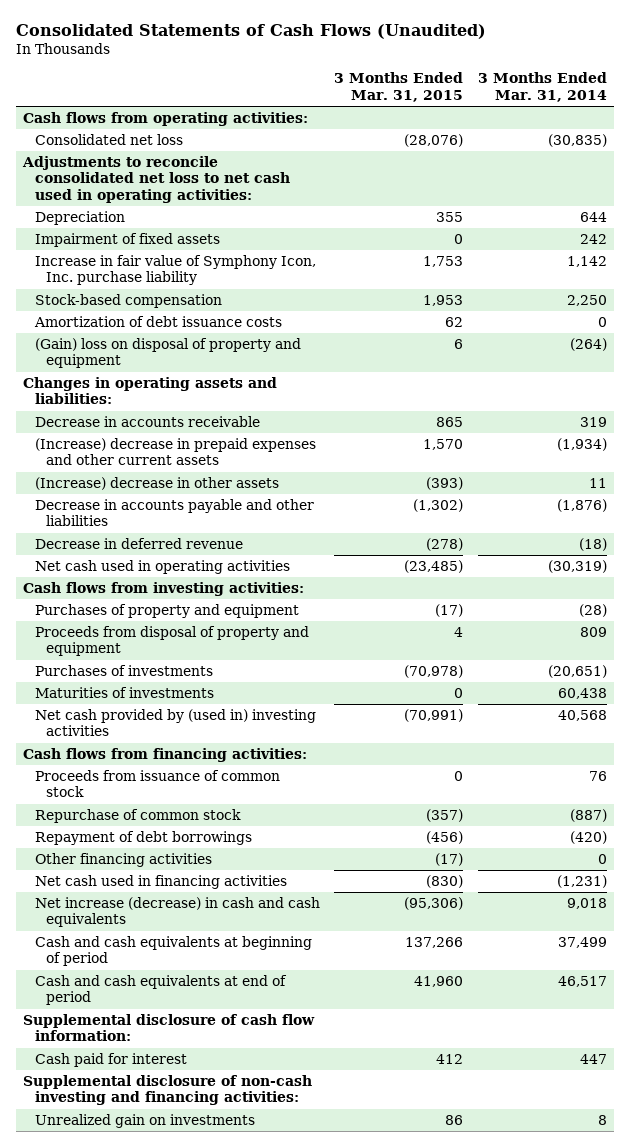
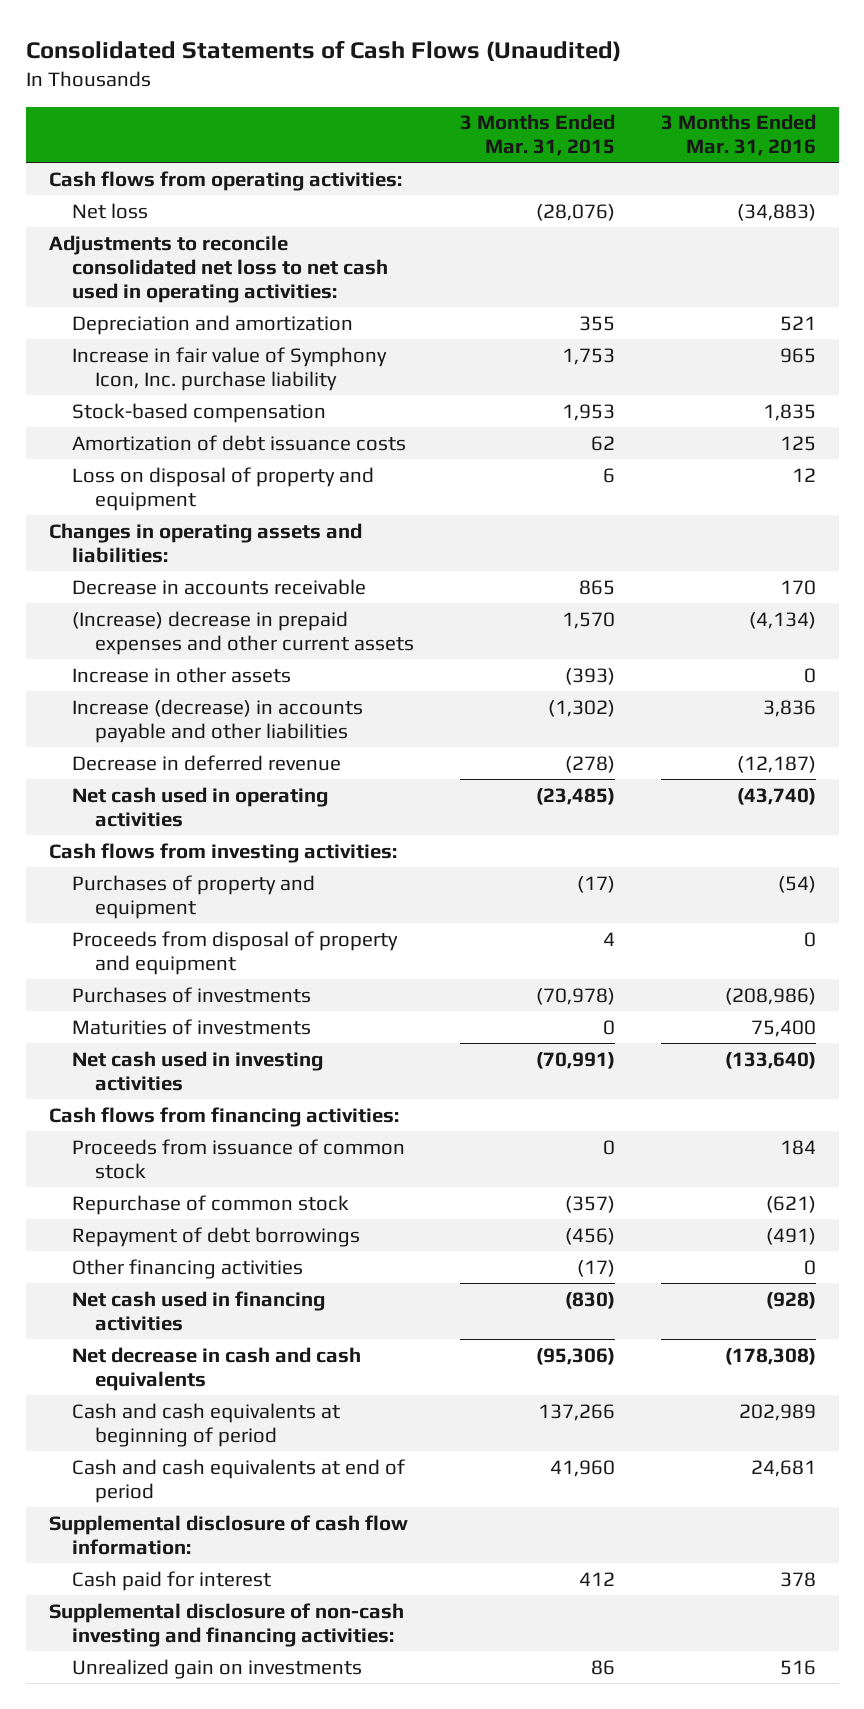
- | 3 Months Ended Mar. 31, 2015 | 3 Months Ended Mar. 31, 2014
+ | 3 Months Ended Mar. 31, 2015 | 3 Months Ended Mar. 31, 2016
- Consolidated net loss | (28,076) | (30,835)
+ Net loss | (28,076) | (34,883)
- Depreciation | 355 | 644
- Impairment of fixed assets | 0 | 242
+ Depreciation and amortization | 355 | 521
- (Gain) loss on disposal of property and equipment | 6 | (264)
+ Loss on disposal of property and equipment | 6 | 12
- (Increase) decrease in other assets | (393) | 11
- Decrease in accounts payable and other liabilities | (1,302) | (1,876)
+ Increase in other assets | (393) | 0
+ Increase (decrease) in accounts payable and other liabilities | (1,302) | 3,836
- Net cash provided by (used in) investing activities | (70,991) | 40,568
+ Net cash used in investing activities | (70,991) | (133,640)
- Net increase (decrease) in cash and cash equivalents | (95,306) | 9,018
+ Net decrease in cash and cash equivalents | (95,306) | (178,308)

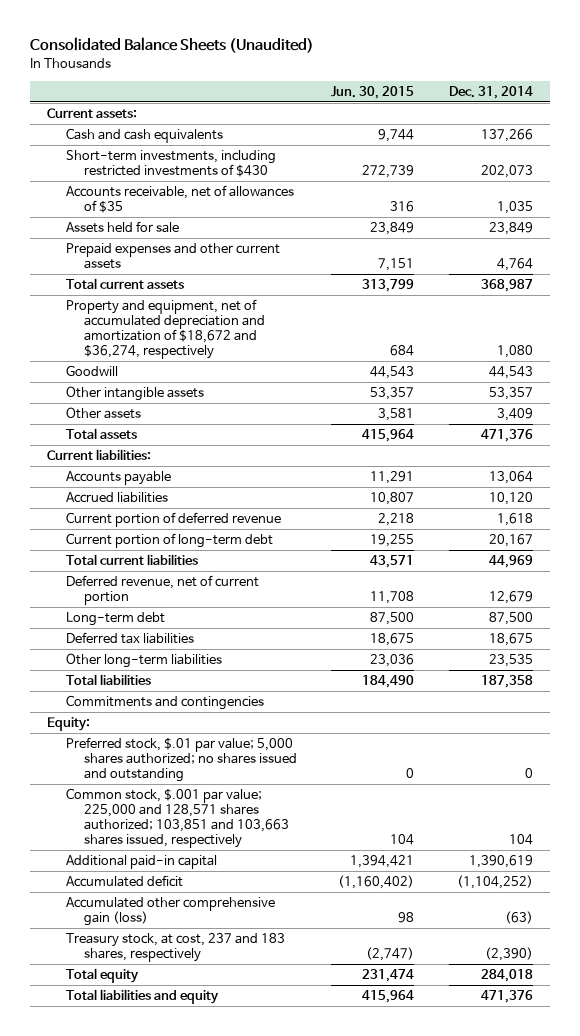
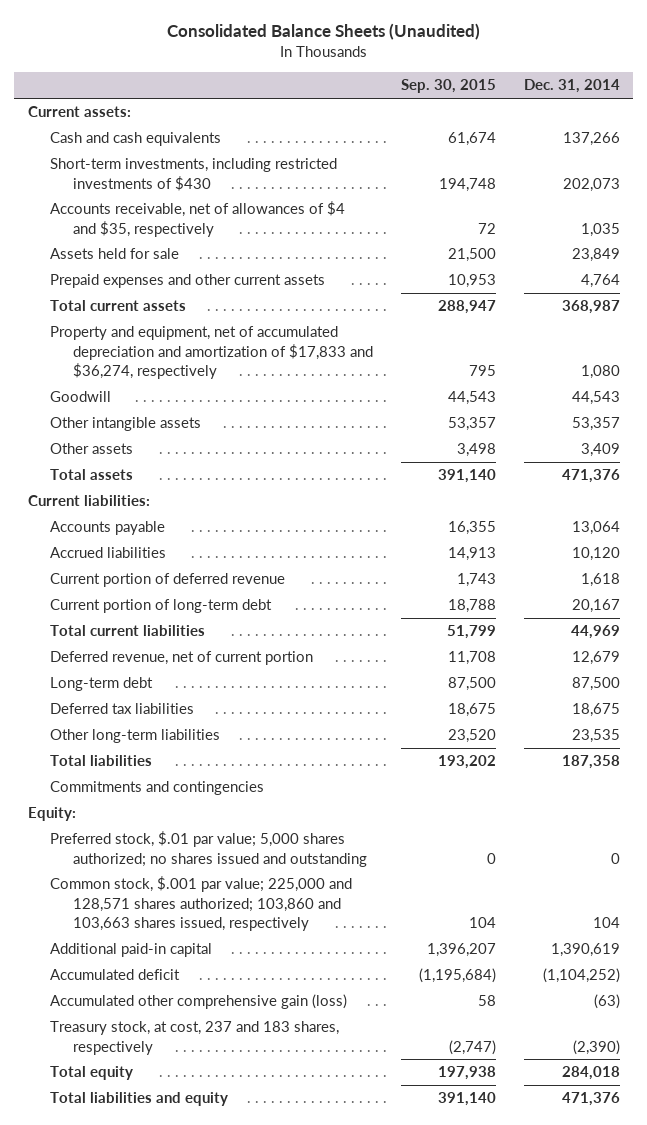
- | Jun. 30, 2015 | Dec. 31, 2014
+ | Sep. 30, 2015 | Dec. 31, 2014
- Accounts receivable, net of allowances of $35 | 316 | 1,035
+ Accounts receivable, net of allowances of $4 and $35, respectively | 72 | 1,035
- Property and equipment, net of accumulated depreciation and amortization of $18,672 and $36,274, respectively | 684 | 1,080
+ Property and equipment, net of accumulated depreciation and amortization of $17,833 and $36,274, respectively | 795 | 1,080
- Common stock, $.001 par value; 225,000 and 128,571 shares authorized; 103,851 and 103,663 shares issued, respectively | 104 | 104
+ Common stock, $.001 par value; 225,000 and 128,571 shares authorized; 103,860 and 103,663 shares issued, respectively | 104 | 104

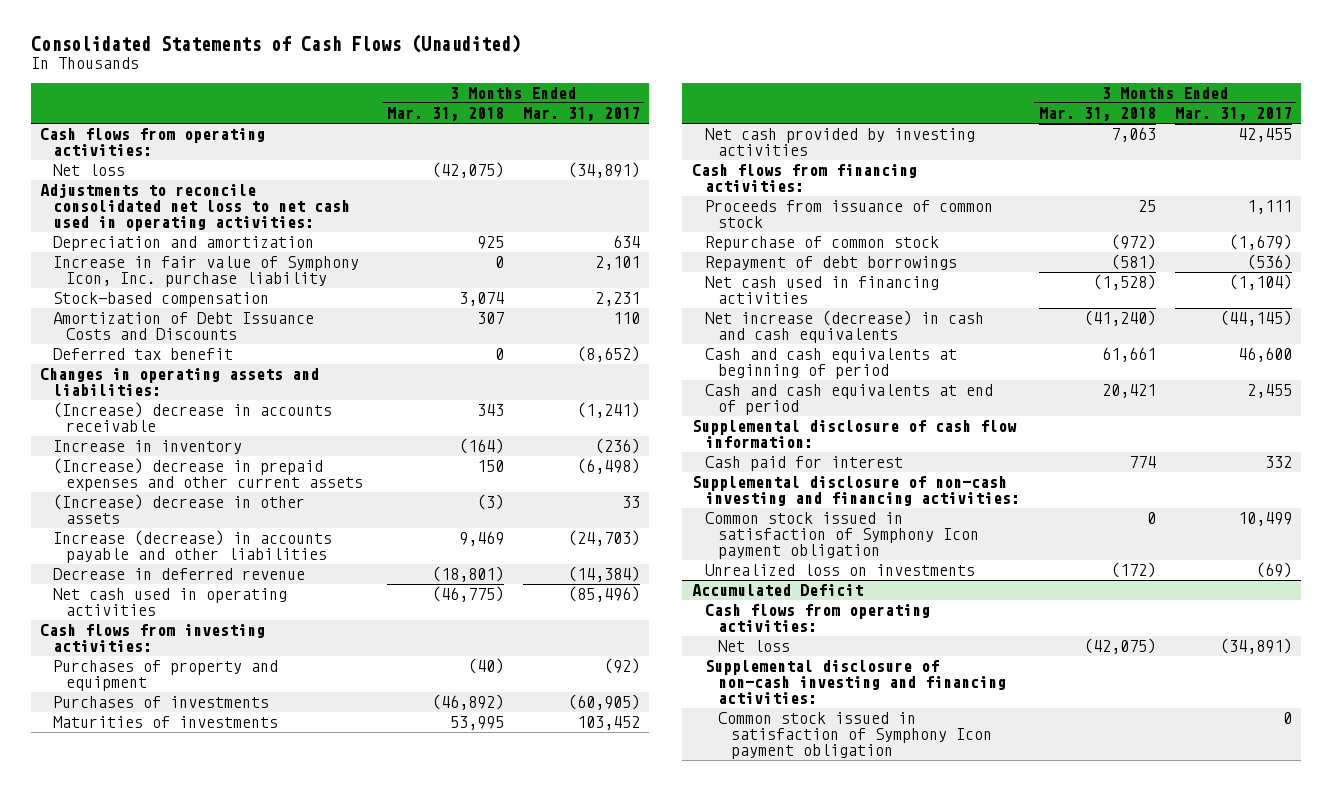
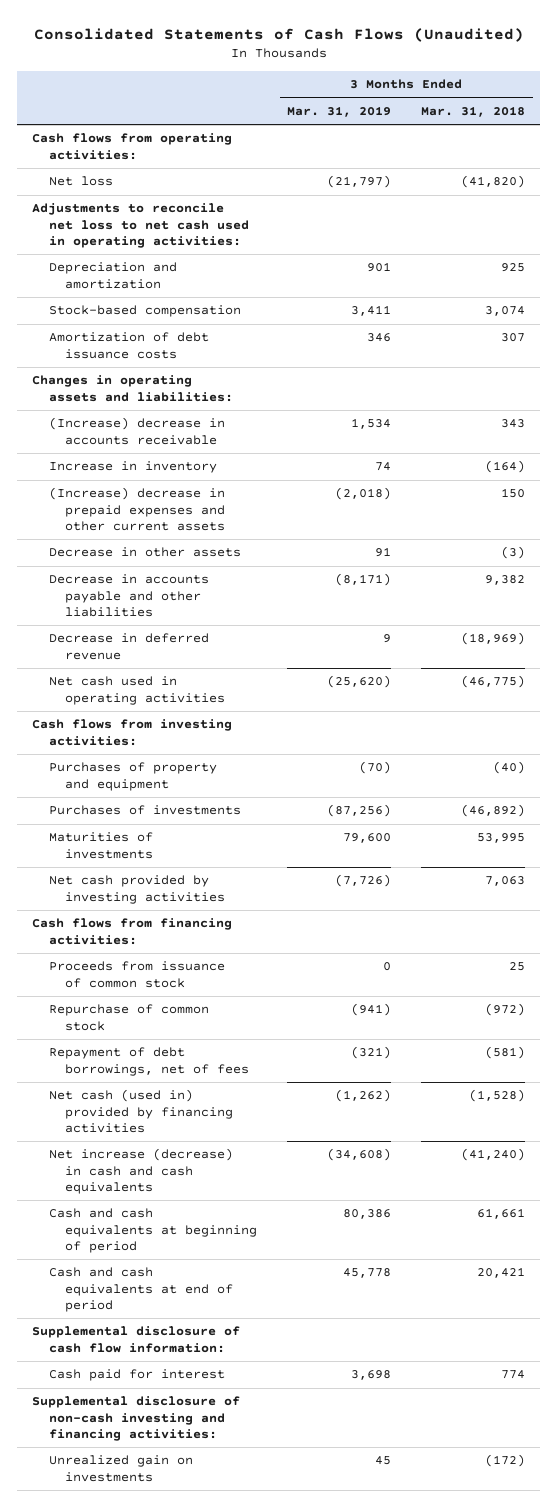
- | 3 Months Ended Mar. 31, 2018 | 3 Months Ended Mar. 31, 2017
+ | 3 Months Ended Mar. 31, 2019 | 3 Months Ended Mar. 31, 2018
- Net loss | (42,075) | (34,891)
- Adjustments to reconcile consolidated net loss to net cash used in operating activities:
+ Net loss | (21,797) | (41,820)
+ Adjustments to reconcile net loss to net cash used in operating activities:
- Increase in fair value of Symphony Icon, Inc. purchase liability | 0 | 2,101
- Amortization of Debt Issuance Costs and Discounts | 307 | 110
- Deferred tax benefit | 0 | (8,652)
+ Amortization of debt issuance costs | 346 | 307
- (Increase) decrease in other assets | (3) | 33
- Increase (decrease) in accounts payable and other liabilities | 9,469 | (24,703)
- Decrease in deferred revenue | (18,801) | (14,384)
+ Decrease in other assets | 91 | (3)
+ Decrease in accounts payable and other liabilities | (8,171) | 9,382
+ Decrease in deferred revenue | 9 | (18,969)
- Repayment of debt borrowings | (581) | (536)
- Net cash used in financing activities | (1,528) | (1,104)
+ Repayment of debt borrowings, net of fees | (321) | (581)
+ Net cash (used in) provided by financing activities | (1,262) | (1,528)
- Common stock issued in satisfaction of Symphony Icon payment obligation | 0 | 10,499
- Unrealized loss on investments | (172) | (69)
- Accumulated Deficit
- Cash flows from operating activities:
- Net loss | (42,075) | (34,891)
- Supplemental disclosure of non-cash investing and financing activities:
- Common stock issued in satisfaction of Symphony Icon payment obligation | | 0
+ Unrealized gain on investments | 45 | (172)

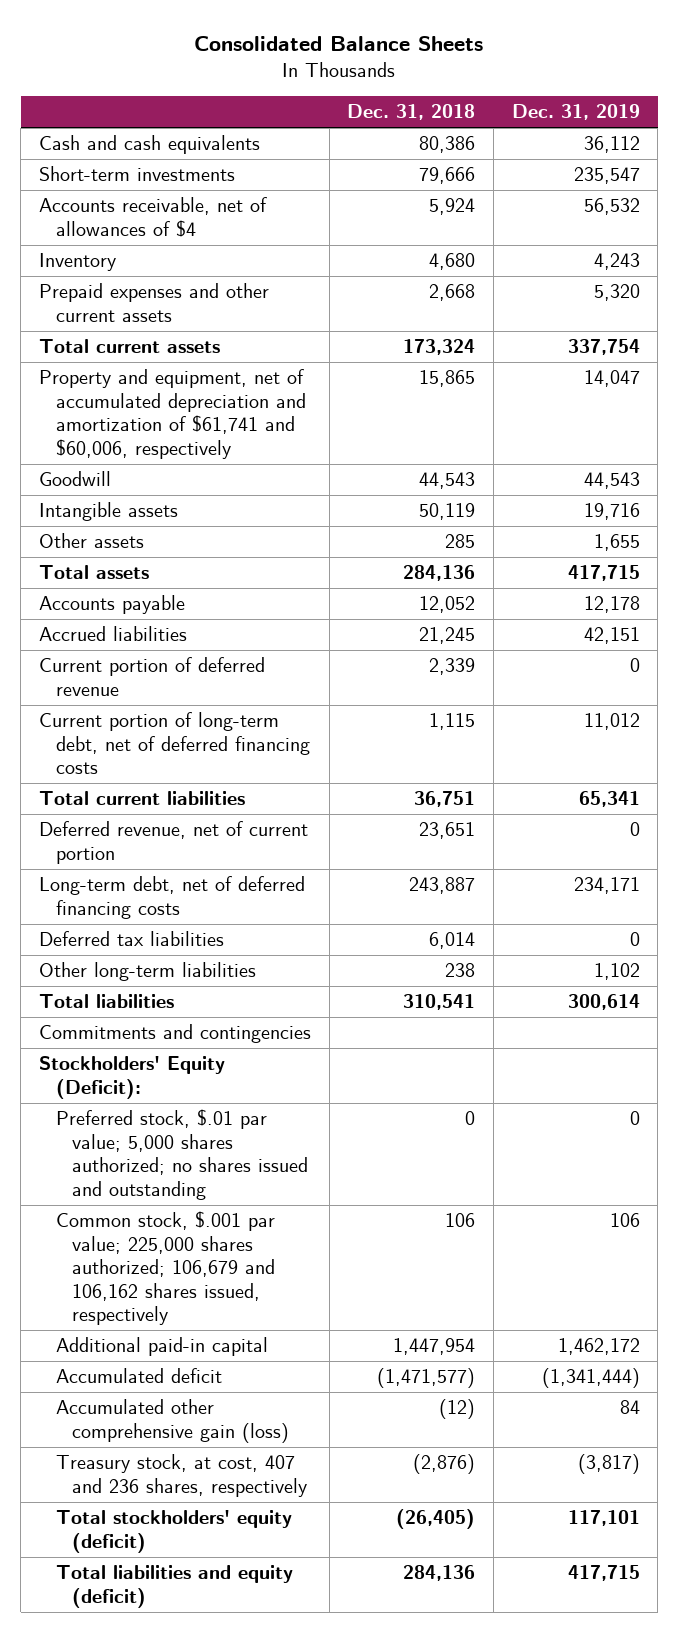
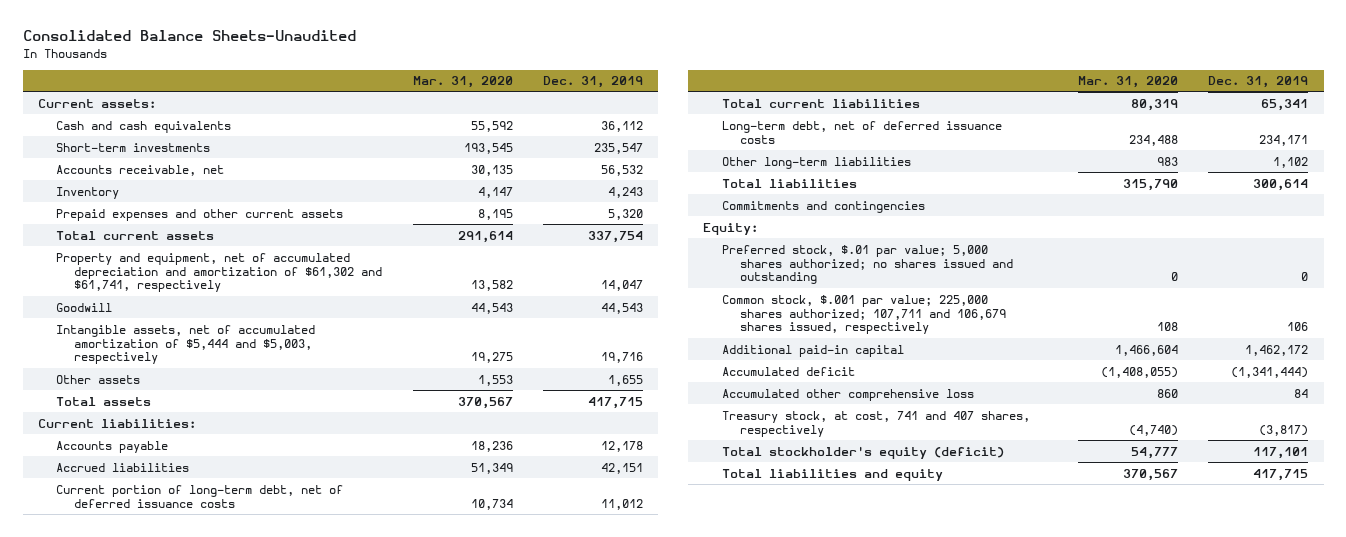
- Consolidated Balance Sheets
+ Consolidated Balance Sheets-Unaudited
- | Dec. 31, 2018 | Dec. 31, 2019
+ | Mar. 31, 2020 | Dec. 31, 2019
+ Current assets:
- Accounts receivable, net of allowances of $4 | 5,924 | 56,532
+ Accounts receivable, net | 30,135 | 56,532
- Property and equipment, net of accumulated depreciation and amortization of $61,741 and $60,006, respectively | 15,865 | 14,047
+ Property and equipment, net of accumulated depreciation and amortization of $61,302 and $61,741, respectively | 13,582 | 14,047
- Intangible assets | 50,119 | 19,716
+ Intangible assets, net of accumulated amortization of $5,444 and $5,003, respectively | 19,275 | 19,716
+ Current liabilities:
- Current portion of deferred revenue | 2,339 | 0
- Current portion of long-term debt, net of deferred financing costs | 1,115 | 11,012
+ Current portion of long-term debt, net of deferred issuance costs | 10,734 | 11,012
- Deferred revenue, net of current portion | 23,651 | 0
- Long-term debt, net of deferred financing costs | 243,887 | 234,171
- Deferred tax liabilities | 6,014 | 0
+ Long-term debt, net of deferred issuance costs | 234,488 | 234,171
- Stockholders' Equity (Deficit):
+ Equity:
- Common stock, $.001 par value; 225,000 shares authorized; 106,679 and 106,162 shares issued, respectively | 106 | 106
+ Common stock, $.001 par value; 225,000 shares authorized; 107,711 and 106,679 shares issued, respectively | 108 | 106
- Accumulated other comprehensive gain (loss) | (12) | 84
- Treasury stock, at cost, 407 and 236 shares, respectively | (2,876) | (3,817)
- Total stockholders' equity (deficit) | (26,405) | 117,101
- Total liabilities and equity (deficit) | 284,136 | 417,715
+ Accumulated other comprehensive loss | 860 | 84
+ Treasury stock, at cost, 741 and 407 shares, respectively | (4,740) | (3,817)
+ Total stockholder's equity (deficit) | 54,777 | 117,101
+ Total liabilities and equity | 370,567 | 417,715

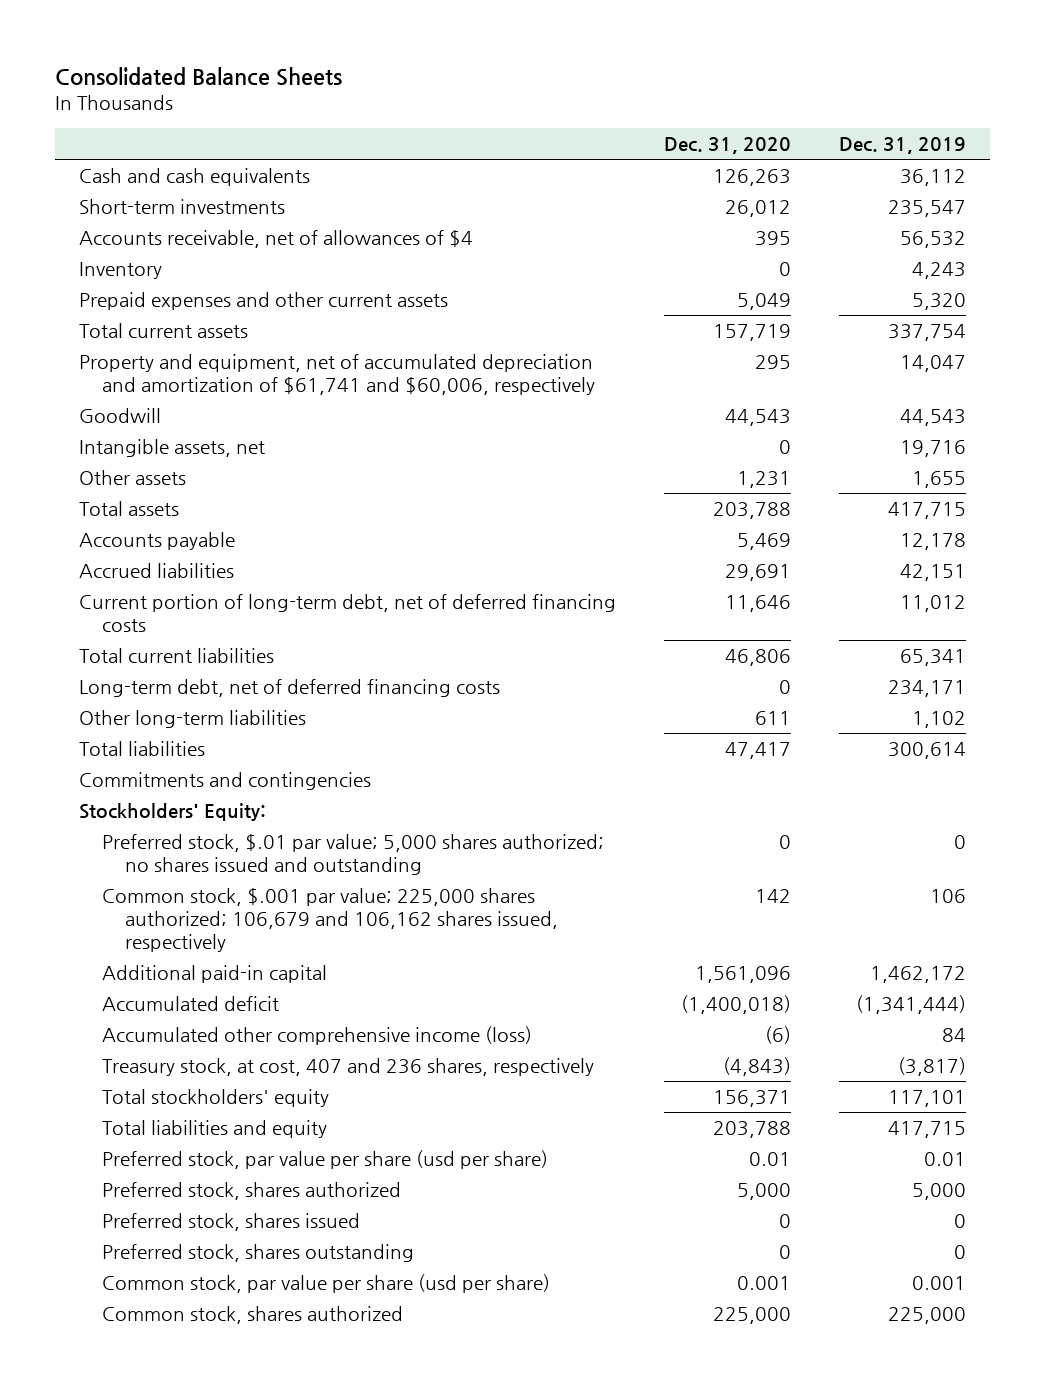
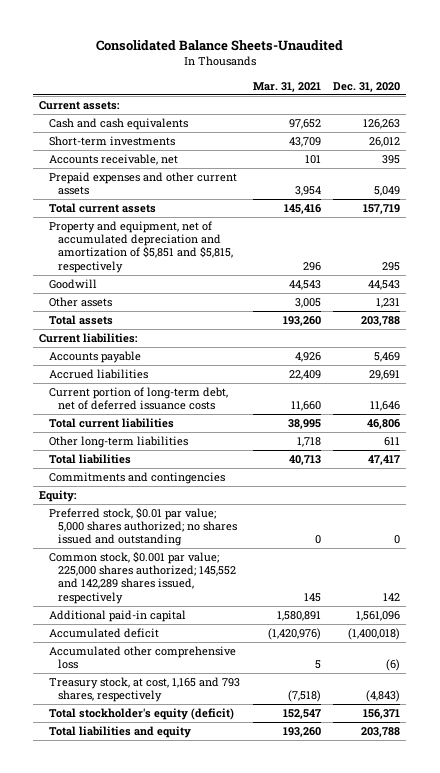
- Consolidated Balance Sheets
+ Consolidated Balance Sheets-Unaudited
- | Dec. 31, 2020 | Dec. 31, 2019
+ | Mar. 31, 2021 | Dec. 31, 2020
+ Current assets:
- Accounts receivable, net of allowances of $4 | 395 | 56,532
- Inventory | 0 | 4,243
+ Accounts receivable, net | 101 | 395
- Property and equipment, net of accumulated depreciation and amortization of $61,741 and $60,006, respectively | 295 | 14,047
+ Property and equipment, net of accumulated depreciation and amortization of $5,851 and $5,815, respectively | 296 | 295
- Intangible assets, net | 0 | 19,716
+ Current liabilities:
- Current portion of long-term debt, net of deferred financing costs | 11,646 | 11,012
+ Current portion of long-term debt, net of deferred issuance costs | 11,660 | 11,646
- Long-term debt, net of deferred financing costs | 0 | 234,171
- Stockholders' Equity:
- Preferred stock, $.01 par value; 5,000 shares authorized; no shares issued and outstanding | 0 | 0
- Common stock, $.001 par value; 225,000 shares authorized; 106,679 and 106,162 shares issued, respectively | 142 | 106
+ Equity:
+ Preferred stock, $0.01 par value; 5,000 shares authorized; no shares issued and outstanding | 0 | 0
+ Common stock, $0.001 par value; 225,000 shares authorized; 145,552 and 142,289 shares issued, respectively | 145 | 142
- Accumulated other comprehensive income (loss) | (6) | 84
- Treasury stock, at cost, 407 and 236 shares, respectively | (4,843) | (3,817)
- Total stockholders' equity | 156,371 | 117,101
+ Accumulated other comprehensive loss | 5 | (6)
+ Treasury stock, at cost, 1,165 and 793 shares, respectively | (7,518) | (4,843)
+ Total stockholder's equity (deficit) | 152,547 | 156,371
- Preferred stock, par value per share (usd per share) | 0.01 | 0.01
- Preferred stock, shares authorized | 5,000 | 5,000
- Preferred stock, shares issued | 0 | 0
- Preferred stock, shares outstanding | 0 | 0
- Common stock, par value per share (usd per share) | 0.001 | 0.001
- Common stock, shares authorized | 225,000 | 225,000

